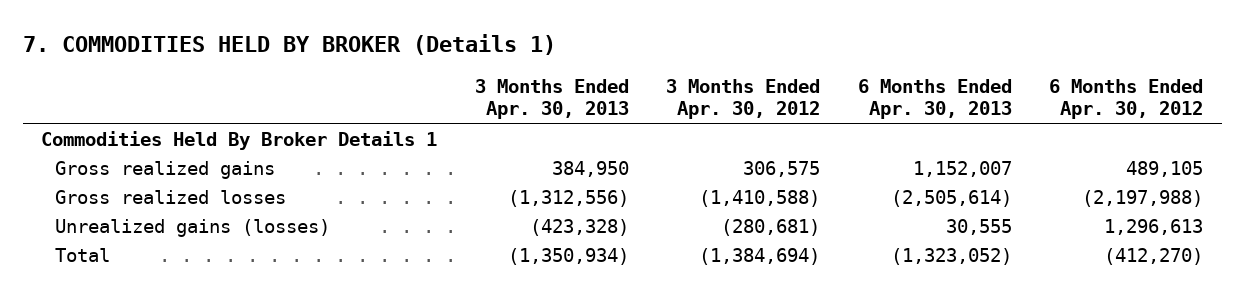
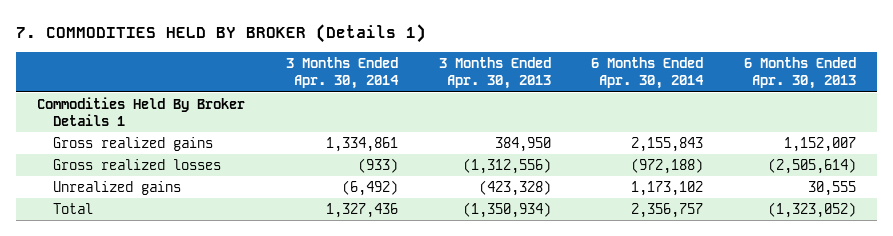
- | 3 Months Ended Apr. 30, 2013 | 3 Months Ended Apr. 30, 2012 | 6 Months Ended Apr. 30, 2013 | 6 Months Ended Apr. 30, 2012
+ | 3 Months Ended Apr. 30, 2014 | 3 Months Ended Apr. 30, 2013 | 6 Months Ended Apr. 30, 2014 | 6 Months Ended Apr. 30, 2013
- Unrealized gains (losses) | (423,328) | (280,681) | 30,555 | 1,296,613
+ Unrealized gains | (6,492) | (423,328) | 1,173,102 | 30,555

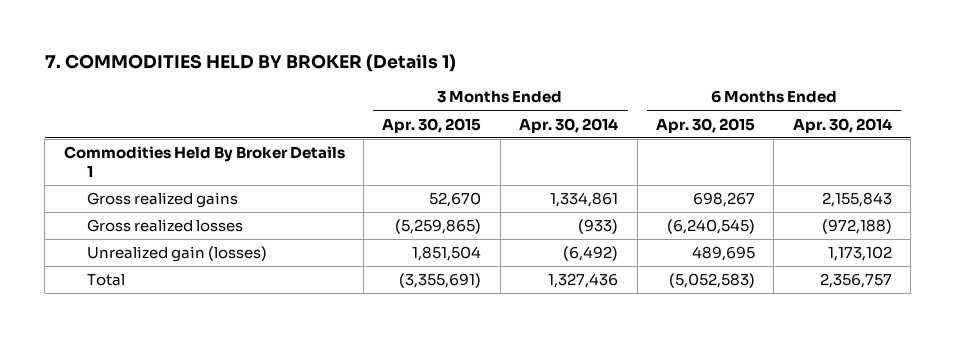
- | 3 Months Ended Apr. 30, 2014 | 3 Months Ended Apr. 30, 2013 | 6 Months Ended Apr. 30, 2014 | 6 Months Ended Apr. 30, 2013
+ | 3 Months Ended Apr. 30, 2015 | 3 Months Ended Apr. 30, 2014 | 6 Months Ended Apr. 30, 2015 | 6 Months Ended Apr. 30, 2014
- Unrealized gains | (6,492) | (423,328) | 1,173,102 | 30,555
+ Unrealized gain (losses) | 1,851,504 | (6,492) | 489,695 | 1,173,102

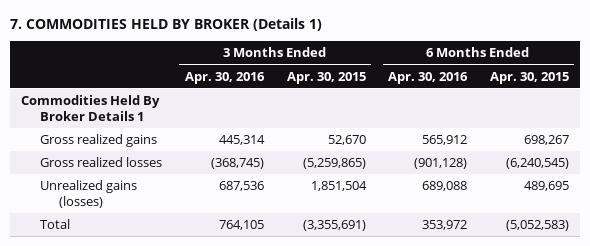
- | 3 Months Ended Apr. 30, 2015 | 3 Months Ended Apr. 30, 2014 | 6 Months Ended Apr. 30, 2015 | 6 Months Ended Apr. 30, 2014
+ | 3 Months Ended Apr. 30, 2016 | 3 Months Ended Apr. 30, 2015 | 6 Months Ended Apr. 30, 2016 | 6 Months Ended Apr. 30, 2015
- Unrealized gain (losses) | 1,851,504 | (6,492) | 489,695 | 1,173,102
+ Unrealized gains (losses) | 687,536 | 1,851,504 | 689,088 | 489,695

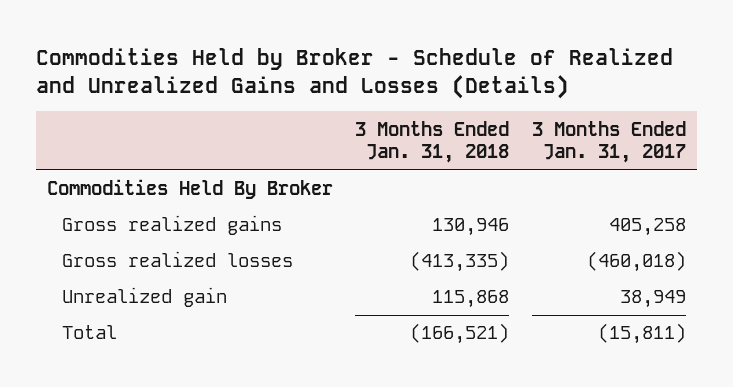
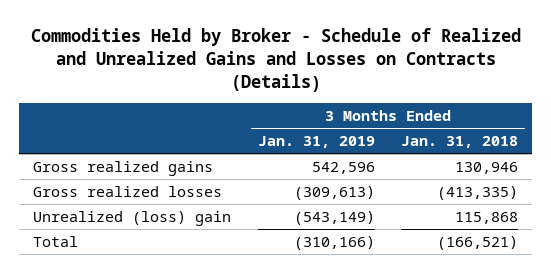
- Commodities Held by Broker - Schedule of Realized and Unrealized Gains and Losses (Details)
+ Commodities Held by Broker - Schedule of Realized and Unrealized Gains and Losses on Contracts (Details)
- | 3 Months Ended Jan. 31, 2018 | 3 Months Ended Jan. 31, 2017
+ | 3 Months Ended Jan. 31, 2019 | 3 Months Ended Jan. 31, 2018
- Commodities Held By Broker
- Unrealized gain | 115,868 | 38,949
+ Unrealized (loss) gain | (543,149) | 115,868

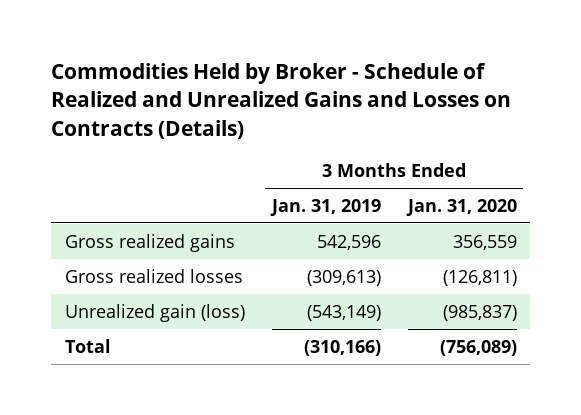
- | 3 Months Ended Jan. 31, 2019 | 3 Months Ended Jan. 31, 2018
+ | 3 Months Ended Jan. 31, 2019 | 3 Months Ended Jan. 31, 2020
- Unrealized (loss) gain | (543,149) | 115,868
+ Unrealized gain (loss) | (543,149) | (985,837)

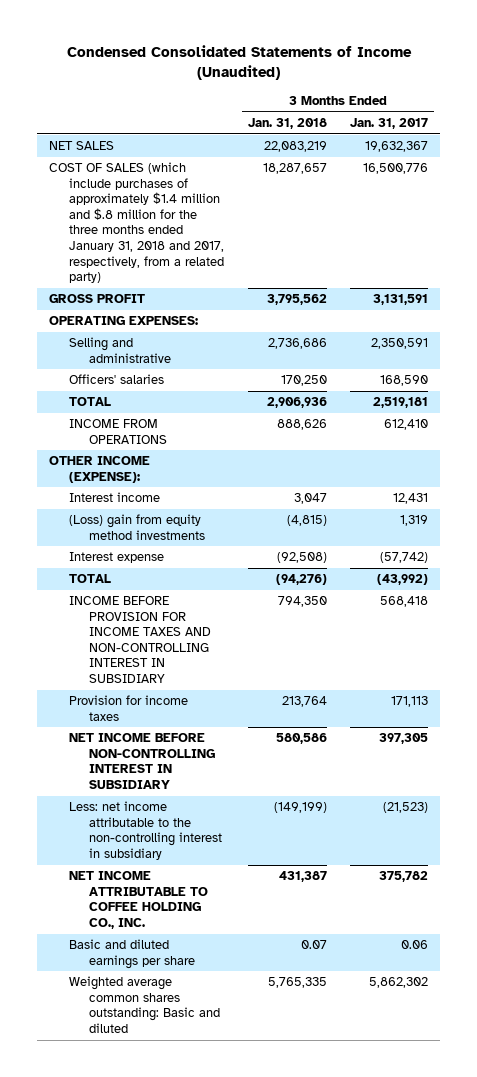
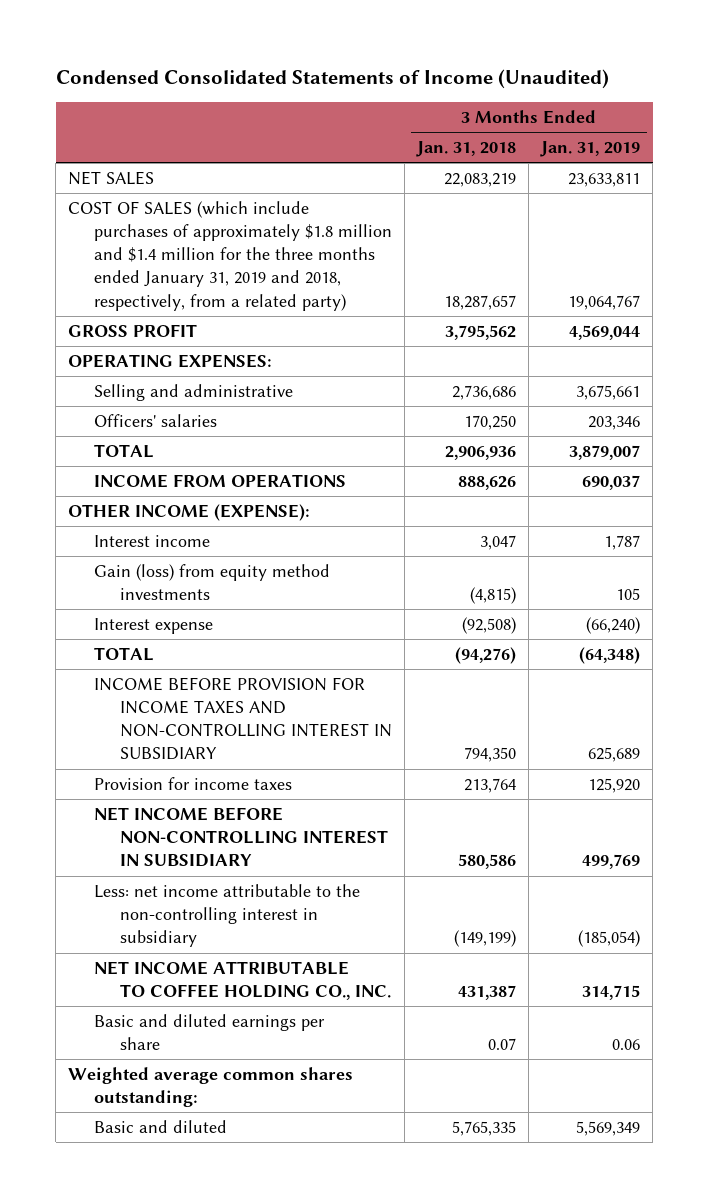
- | 3 Months Ended Jan. 31, 2018 | 3 Months Ended Jan. 31, 2017
+ | 3 Months Ended Jan. 31, 2018 | 3 Months Ended Jan. 31, 2019
- COST OF SALES (which include purchases of approximately $1.4 million and $.8 million for the three months ended January 31, 2018 and 2017, respectively, from a related party) | 18,287,657 | 16,500,776
+ COST OF SALES (which include purchases of approximately $1.8 million and $1.4 million for the three months ended January 31, 2019 and 2018, respectively, from a related party) | 18,287,657 | 19,064,767
- (Loss) gain from equity method investments | (4,815) | 1,319
+ Gain (loss) from equity method investments | (4,815) | 105
- Weighted average common shares outstanding: Basic and diluted | 5,765,335 | 5,862,302
+ Weighted average common shares outstanding:
+ Basic and diluted | 5,765,335 | 5,569,349

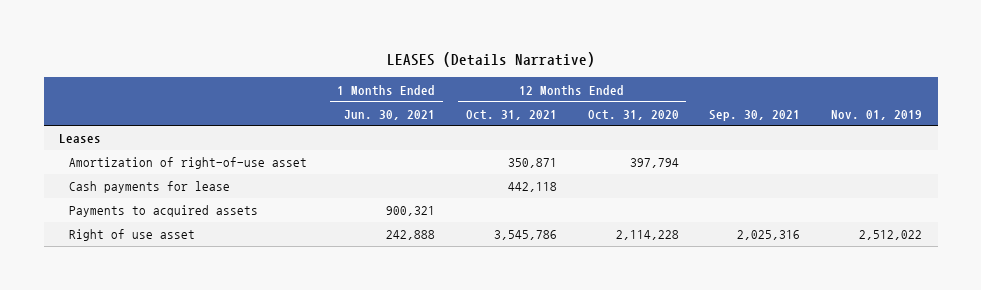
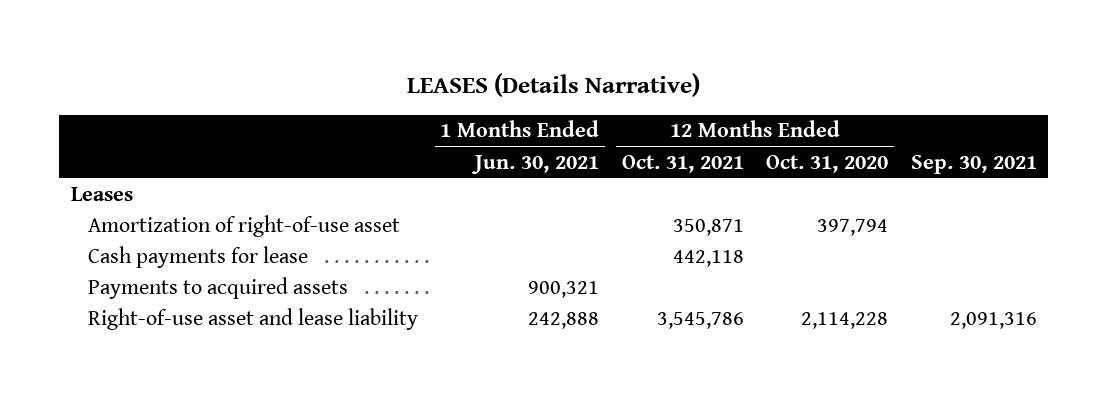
- | 1 Months Ended Jun. 30, 2021 | 12 Months Ended Oct. 31, 2021 | 12 Months Ended Oct. 31, 2020 | Sep. 30, 2021 | Nov. 01, 2019
+ | 1 Months Ended Jun. 30, 2021 | 12 Months Ended Oct. 31, 2021 | 12 Months Ended Oct. 31, 2020 | Sep. 30, 2021
- Right of use asset | 242,888 | 3,545,786 | 2,114,228 | 2,025,316 | 2,512,022
+ Right-of-use asset and lease liability | 242,888 | 3,545,786 | 2,114,228 | 2,091,316

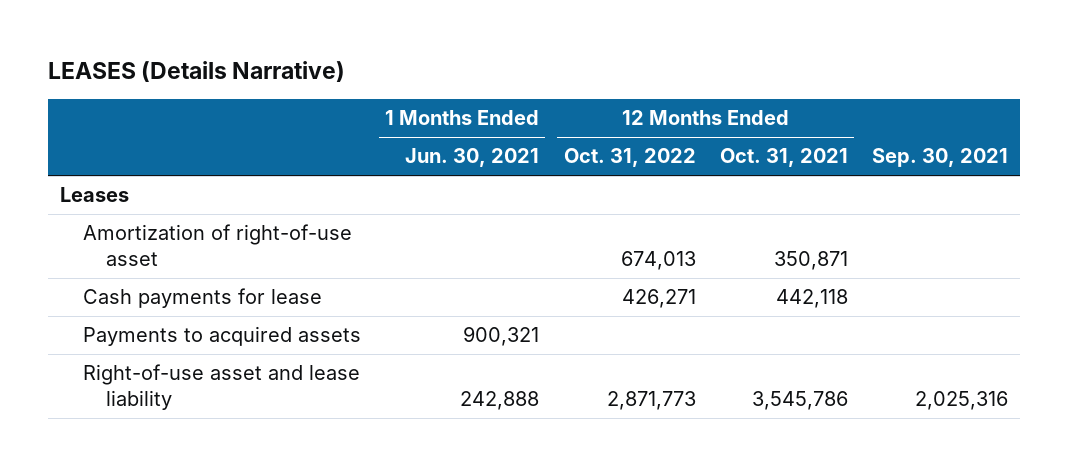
- | 1 Months Ended Jun. 30, 2021 | 12 Months Ended Oct. 31, 2021 | 12 Months Ended Oct. 31, 2020 | Sep. 30, 2021
+ | 1 Months Ended Jun. 30, 2021 | 12 Months Ended Oct. 31, 2022 | 12 Months Ended Oct. 31, 2021 | Sep. 30, 2021
- Right-of-use asset and lease liability | 242,888 | 3,545,786 | 2,114,228 | 2,091,316
+ Right-of-use asset and lease liability | 242,888 | 2,871,773 | 3,545,786 | 2,025,316

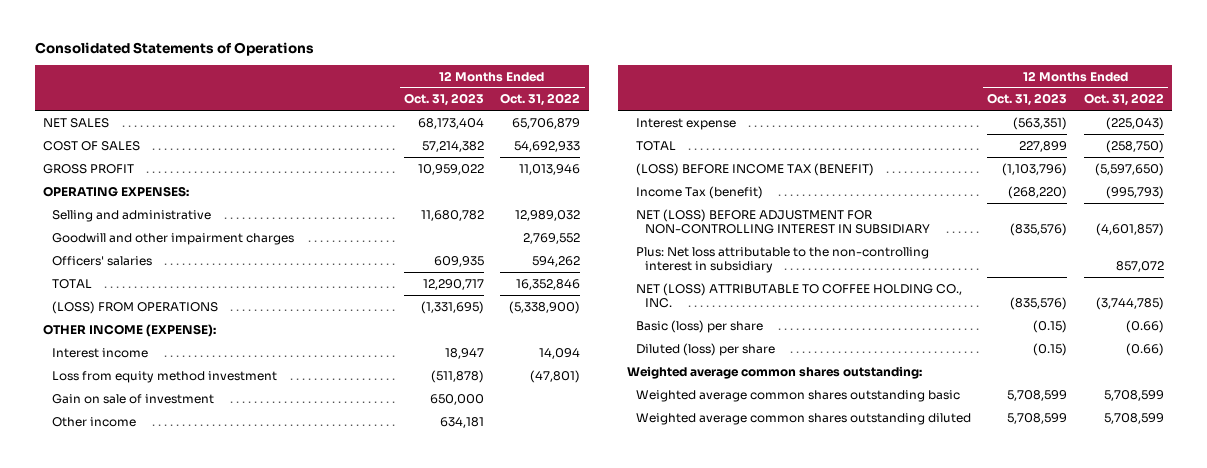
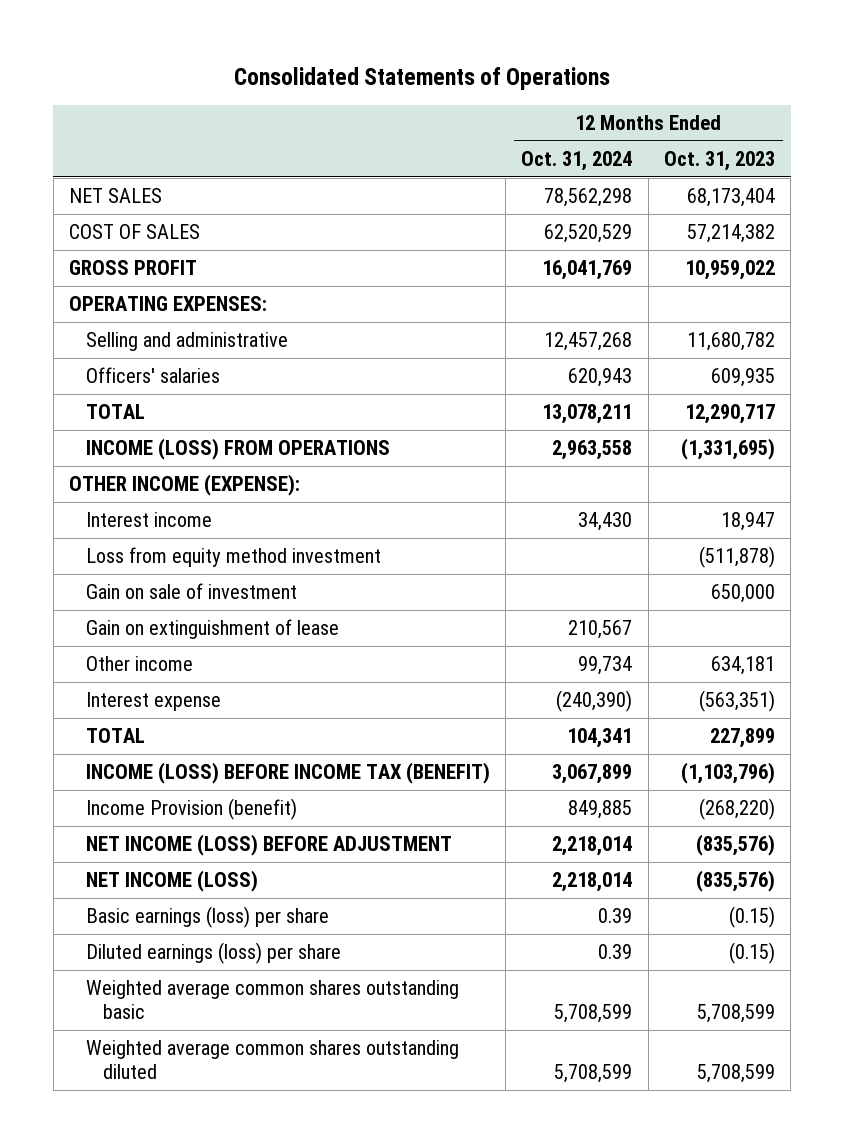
- | 12 Months Ended Oct. 31, 2023 | 12 Months Ended Oct. 31, 2022
+ | 12 Months Ended Oct. 31, 2024 | 12 Months Ended Oct. 31, 2023
- Goodwill and other impairment charges | | 2,769,552
- (LOSS) FROM OPERATIONS | (1,331,695) | (5,338,900)
+ INCOME (LOSS) FROM OPERATIONS | 2,963,558 | (1,331,695)
+ Gain on extinguishment of lease | 210,567 |
- (LOSS) BEFORE INCOME TAX (BENEFIT) | (1,103,796) | (5,597,650)
- Income Tax (benefit) | (268,220) | (995,793)
- NET (LOSS) BEFORE ADJUSTMENT FOR NON-CONTROLLING INTEREST IN SUBSIDIARY | (835,576) | (4,601,857)
- Plus: Net loss attributable to the non-controlling interest in subsidiary | | 857,072
- NET (LOSS) ATTRIBUTABLE TO COFFEE HOLDING CO., INC. | (835,576) | (3,744,785)
- Basic (loss) per share | (0.15) | (0.66)
- Diluted (loss) per share | (0.15) | (0.66)
- Weighted average common shares outstanding:
+ INCOME (LOSS) BEFORE INCOME TAX (BENEFIT) | 3,067,899 | (1,103,796)
+ Income Provision (benefit) | 849,885 | (268,220)
+ NET INCOME (LOSS) BEFORE ADJUSTMENT | 2,218,014 | (835,576)
+ NET INCOME (LOSS) | 2,218,014 | (835,576)
+ Basic earnings (loss) per share | 0.39 | (0.15)
+ Diluted earnings (loss) per share | 0.39 | (0.15)

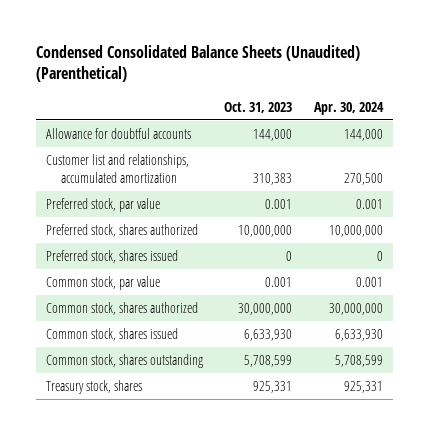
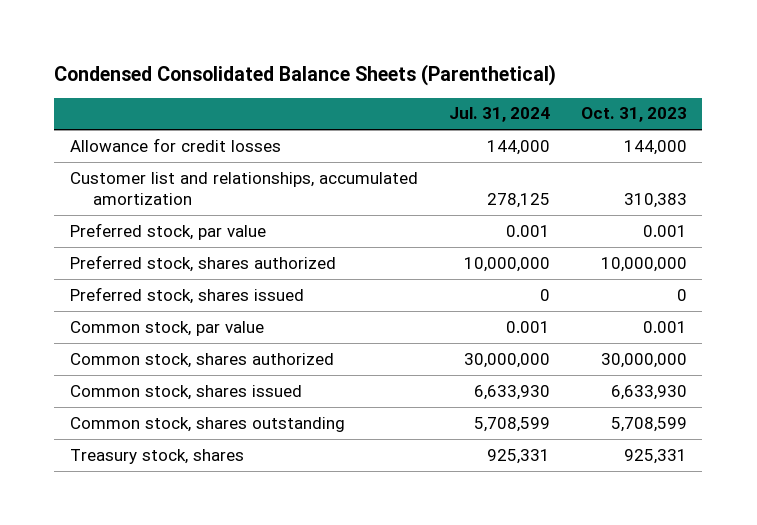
- Condensed Consolidated Balance Sheets (Unaudited) (Parenthetical)
+ Condensed Consolidated Balance Sheets (Parenthetical)
- | Oct. 31, 2023 | Apr. 30, 2024
+ | Jul. 31, 2024 | Oct. 31, 2023
- Allowance for doubtful accounts | 144,000 | 144,000
+ Allowance for credit losses | 144,000 | 144,000

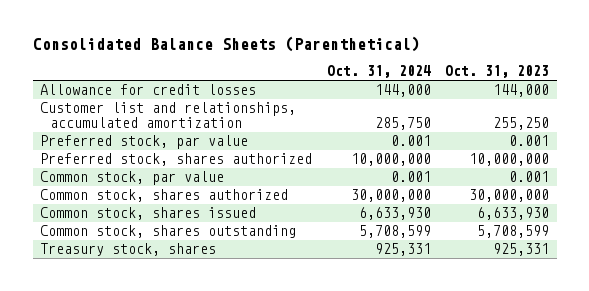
- Condensed Consolidated Balance Sheets (Parenthetical)
+ Consolidated Balance Sheets (Parenthetical)
- | Jul. 31, 2024 | Oct. 31, 2023
+ | Oct. 31, 2024 | Oct. 31, 2023
- Customer list and relationships, accumulated amortization | 278,125 | 310,383
+ Customer list and relationships, accumulated amortization | 285,750 | 255,250
- Preferred stock, shares issued | 0 | 0

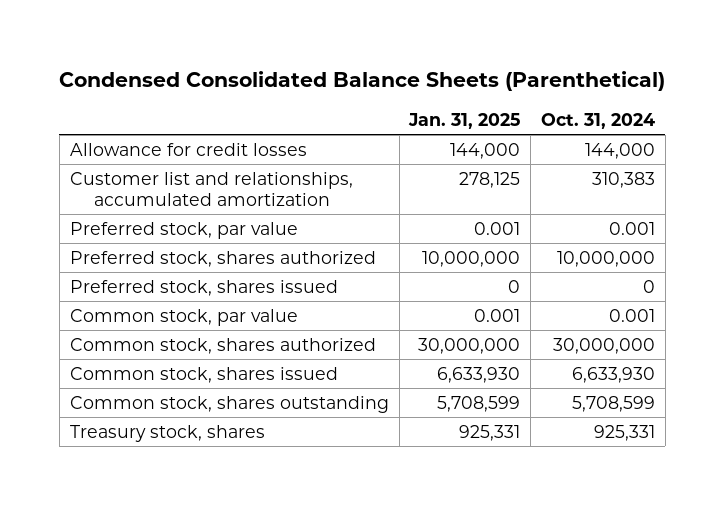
- Consolidated Balance Sheets (Parenthetical)
+ Condensed Consolidated Balance Sheets (Parenthetical)
- | Oct. 31, 2024 | Oct. 31, 2023
+ | Jan. 31, 2025 | Oct. 31, 2024
- Customer list and relationships, accumulated amortization | 285,750 | 255,250
+ Customer list and relationships, accumulated amortization | 278,125 | 310,383
+ Preferred stock, shares issued | 0 | 0

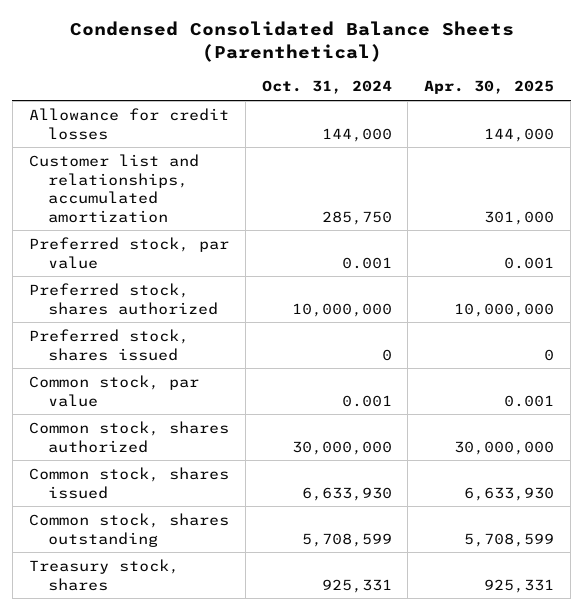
- | Jan. 31, 2025 | Oct. 31, 2024
+ | Oct. 31, 2024 | Apr. 30, 2025
- Customer list and relationships, accumulated amortization | 278,125 | 310,383
+ Customer list and relationships, accumulated amortization | 285,750 | 301,000

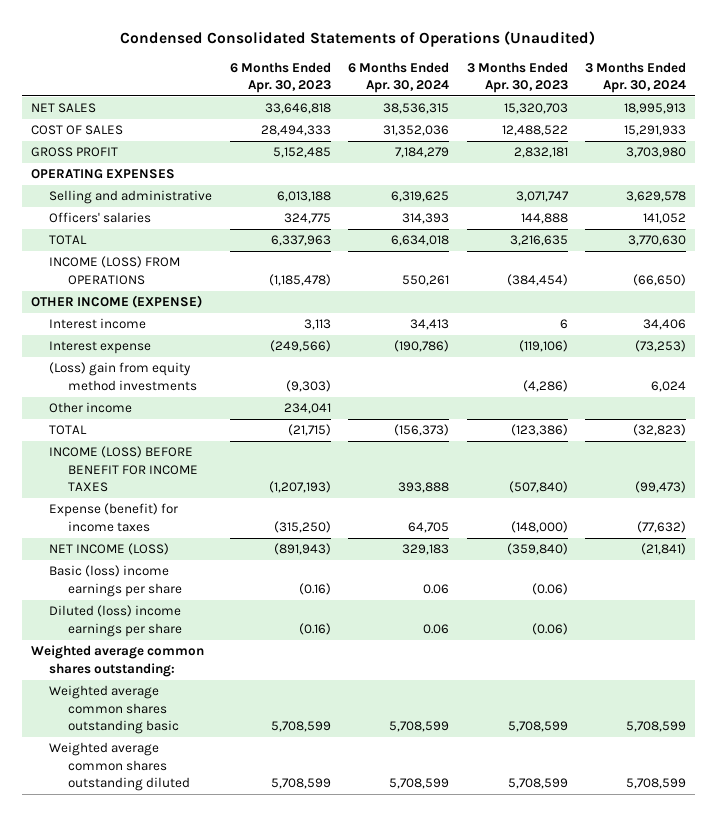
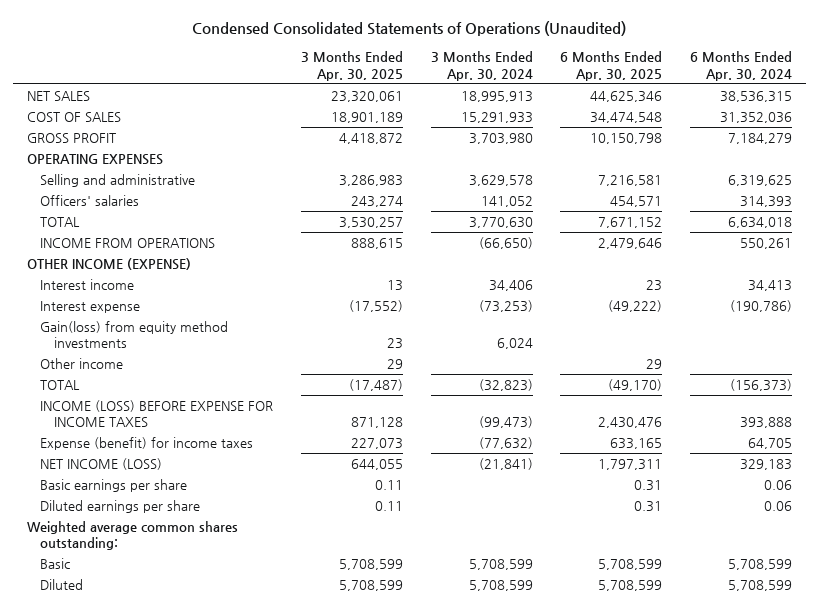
- | 6 Months Ended Apr. 30, 2023 | 6 Months Ended Apr. 30, 2024 | 3 Months Ended Apr. 30, 2023 | 3 Months Ended Apr. 30, 2024
+ | 3 Months Ended Apr. 30, 2025 | 3 Months Ended Apr. 30, 2024 | 6 Months Ended Apr. 30, 2025 | 6 Months Ended Apr. 30, 2024
- INCOME (LOSS) FROM OPERATIONS | (1,185,478) | 550,261 | (384,454) | (66,650)
+ INCOME FROM OPERATIONS | 888,615 | (66,650) | 2,479,646 | 550,261
- (Loss) gain from equity method investments | (9,303) | | (4,286) | 6,024
+ Gain(loss) from equity method investments | 23 | 6,024 | |
- INCOME (LOSS) BEFORE BENEFIT FOR INCOME TAXES | (1,207,193) | 393,888 | (507,840) | (99,473)
+ INCOME (LOSS) BEFORE EXPENSE FOR INCOME TAXES | 871,128 | (99,473) | 2,430,476 | 393,888
- Basic (loss) income earnings per share | (0.16) | 0.06 | (0.06) |
- Diluted (loss) income earnings per share | (0.16) | 0.06 | (0.06) |
+ Basic earnings per share | 0.11 | | 0.31 | 0.06
+ Diluted earnings per share | 0.11 | | 0.31 | 0.06
- Weighted average common shares outstanding basic | 5,708,599 | 5,708,599 | 5,708,599 | 5,708,599
- Weighted average common shares outstanding diluted | 5,708,599 | 5,708,599 | 5,708,599 | 5,708,599
+ Basic | 5,708,599 | 5,708,599 | 5,708,599 | 5,708,599
+ Diluted | 5,708,599 | 5,708,599 | 5,708,599 | 5,708,599

